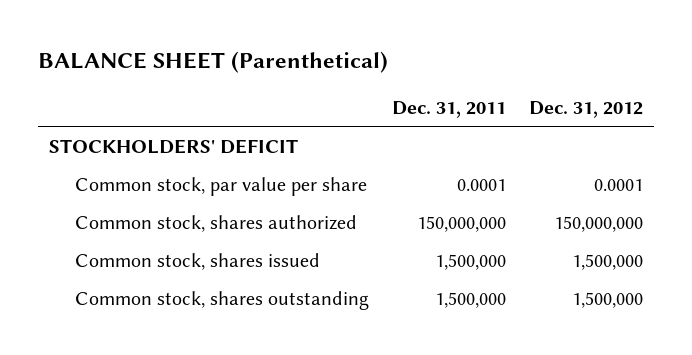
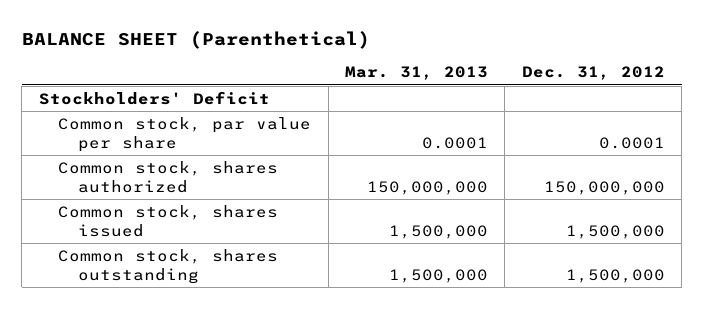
- | Dec. 31, 2011 | Dec. 31, 2012
+ | Mar. 31, 2013 | Dec. 31, 2012
- STOCKHOLDERS' DEFICIT
+ Stockholders' Deficit

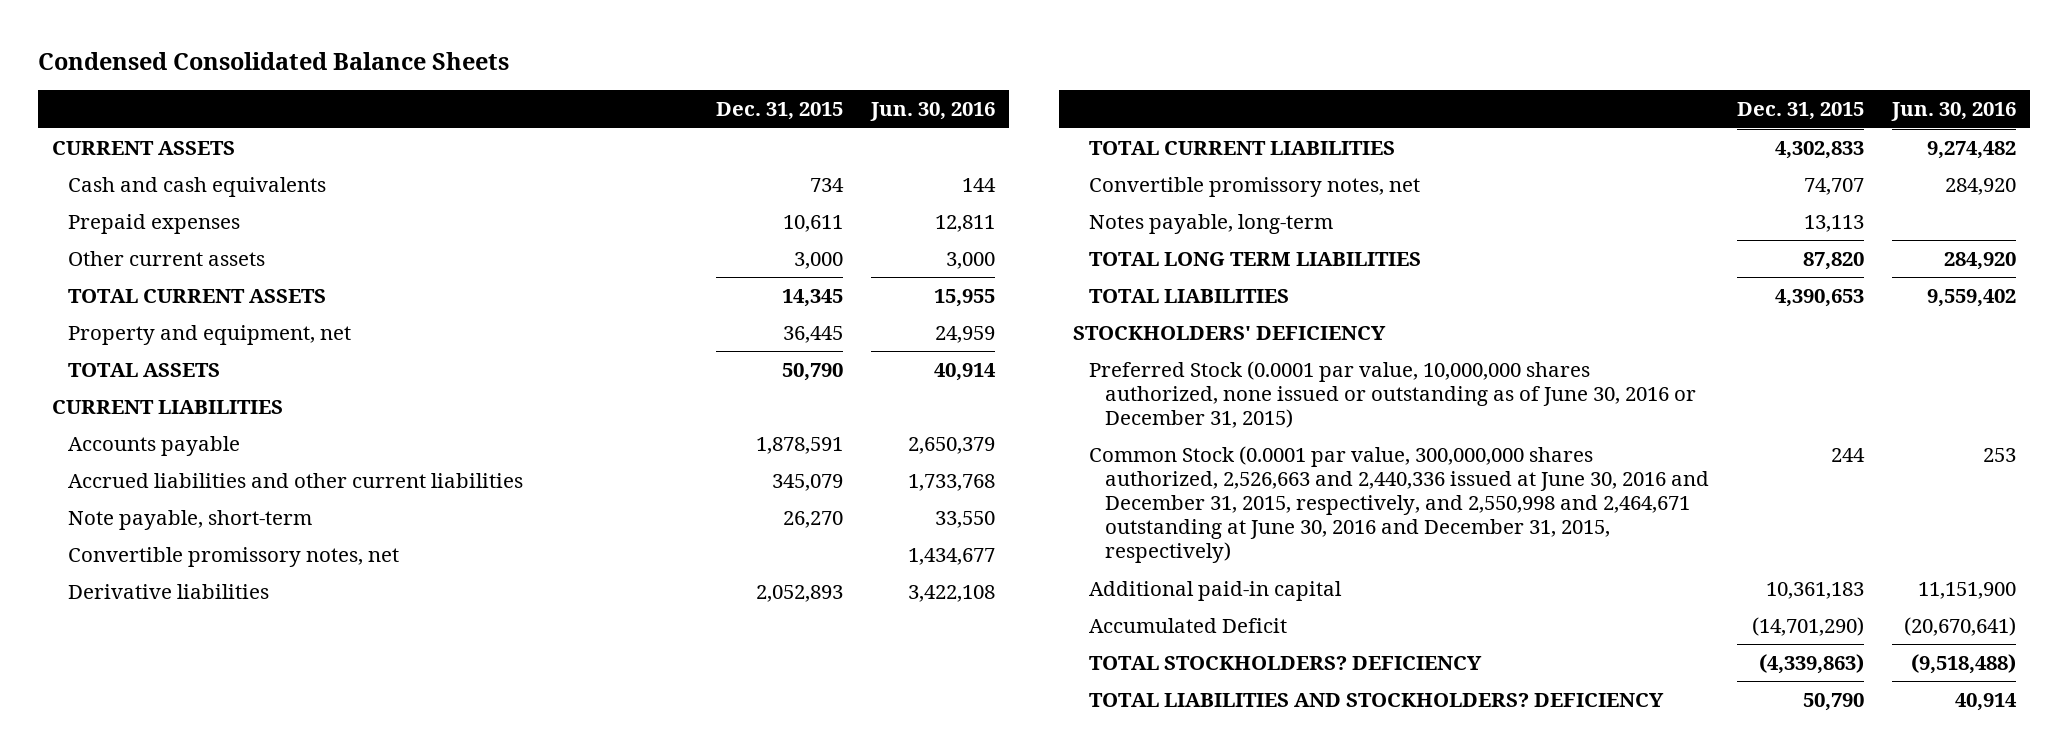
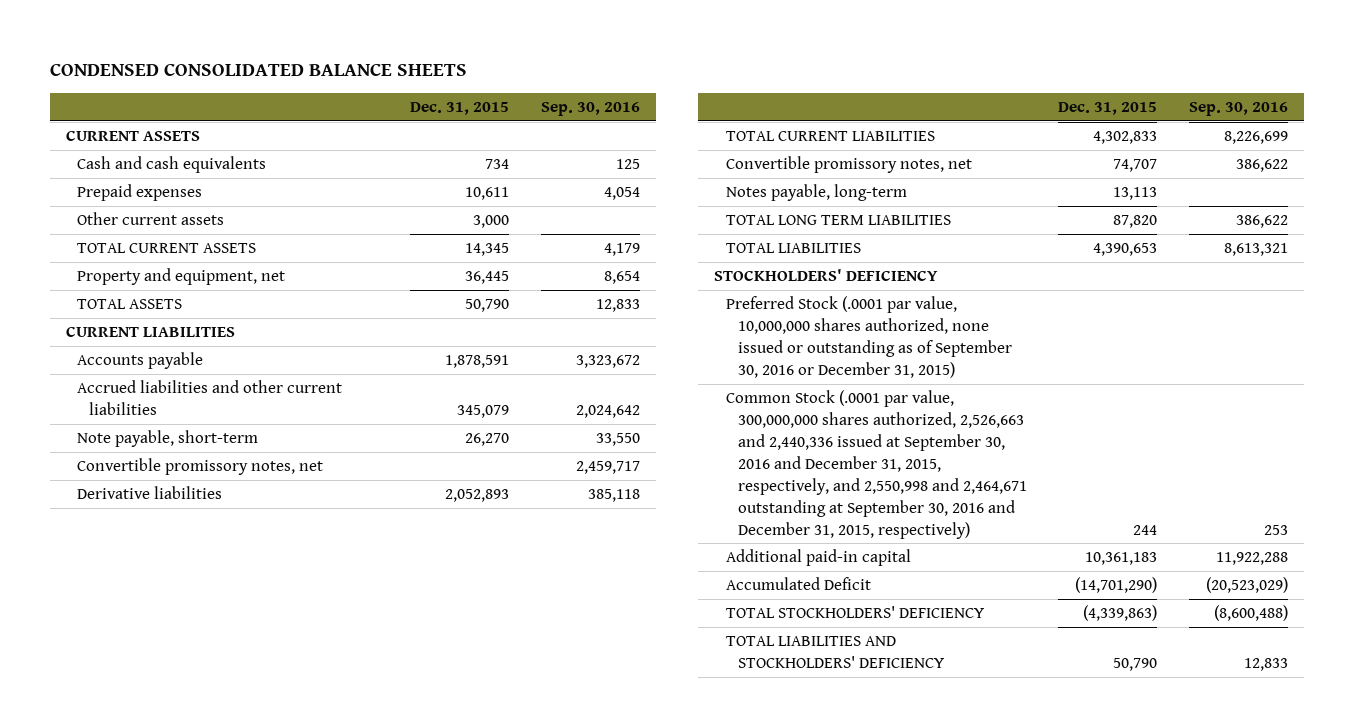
- Condensed Consolidated Balance Sheets
+ CONDENSED CONSOLIDATED BALANCE SHEETS
- | Dec. 31, 2015 | Jun. 30, 2016
+ | Dec. 31, 2015 | Sep. 30, 2016
- Preferred Stock (0.0001 par value, 10,000,000 shares authorized, none issued or outstanding as of June 30, 2016 or December 31, 2015)
- Common Stock (0.0001 par value, 300,000,000 shares authorized, 2,526,663 and 2,440,336 issued at June 30, 2016 and December 31, 2015, respectively, and 2,550,998 and 2,464,671 outstanding at June 30, 2016 and December 31, 2015, respectively) | 244 | 253
+ Preferred Stock (.0001 par value, 10,000,000 shares authorized, none issued or outstanding as of September 30, 2016 or December 31, 2015)
+ Common Stock (.0001 par value, 300,000,000 shares authorized, 2,526,663 and 2,440,336 issued at September 30, 2016 and December 31, 2015, respectively, and 2,550,998 and 2,464,671 outstanding at September 30, 2016 and December 31, 2015, respectively) | 244 | 253
- TOTAL STOCKHOLDERS? DEFICIENCY | (4,339,863) | (9,518,488)
- TOTAL LIABILITIES AND STOCKHOLDERS? DEFICIENCY | 50,790 | 40,914
+ TOTAL STOCKHOLDERS' DEFICIENCY | (4,339,863) | (8,600,488)
+ TOTAL LIABILITIES AND STOCKHOLDERS' DEFICIENCY | 50,790 | 12,833

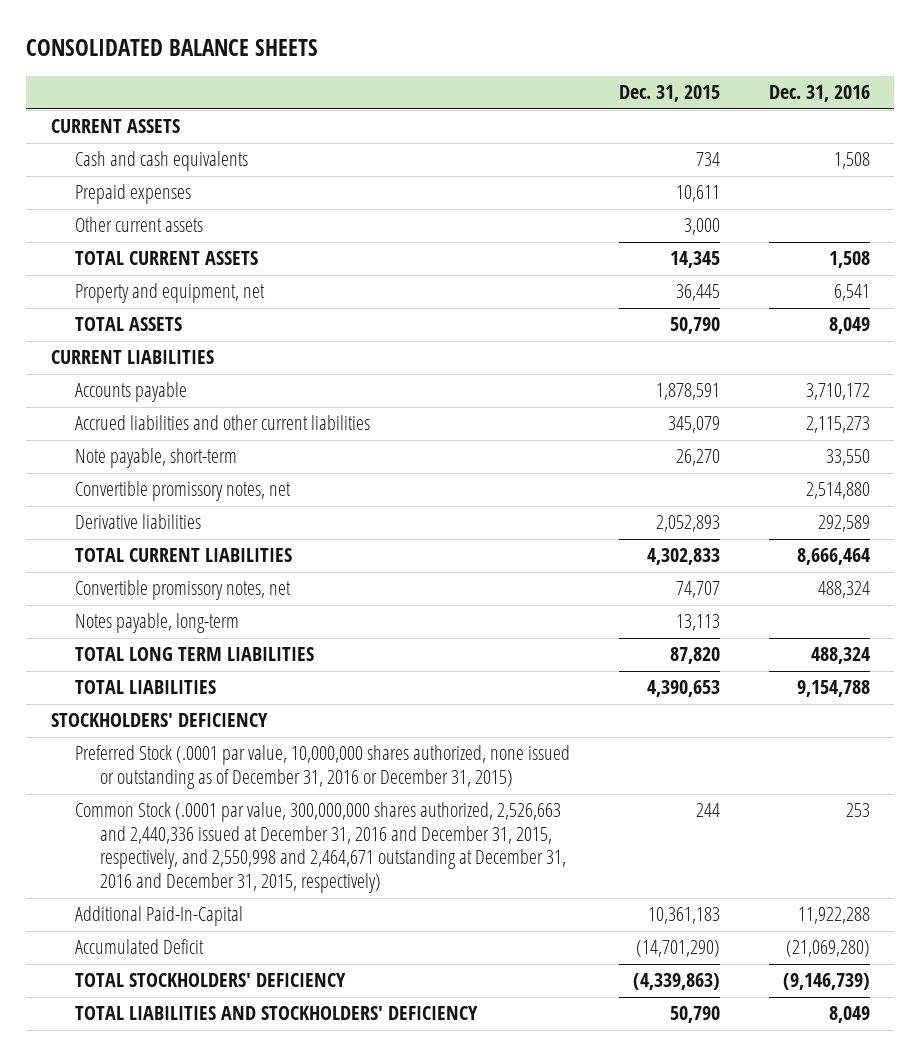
- CONDENSED CONSOLIDATED BALANCE SHEETS
+ CONSOLIDATED BALANCE SHEETS
- | Dec. 31, 2015 | Sep. 30, 2016
+ | Dec. 31, 2015 | Dec. 31, 2016
- Preferred Stock (.0001 par value, 10,000,000 shares authorized, none issued or outstanding as of September 30, 2016 or December 31, 2015)
- Common Stock (.0001 par value, 300,000,000 shares authorized, 2,526,663 and 2,440,336 issued at September 30, 2016 and December 31, 2015, respectively, and 2,550,998 and 2,464,671 outstanding at September 30, 2016 and December 31, 2015, respectively) | 244 | 253
- Additional paid-in capital | 10,361,183 | 11,922,288
+ Preferred Stock (.0001 par value, 10,000,000 shares authorized, none issued or outstanding as of December 31, 2016 or December 31, 2015)
+ Common Stock (.0001 par value, 300,000,000 shares authorized, 2,526,663 and 2,440,336 issued at December 31, 2016 and December 31, 2015, respectively, and 2,550,998 and 2,464,671 outstanding at December 31, 2016 and December 31, 2015, respectively) | 244 | 253
+ Additional Paid-In-Capital | 10,361,183 | 11,922,288

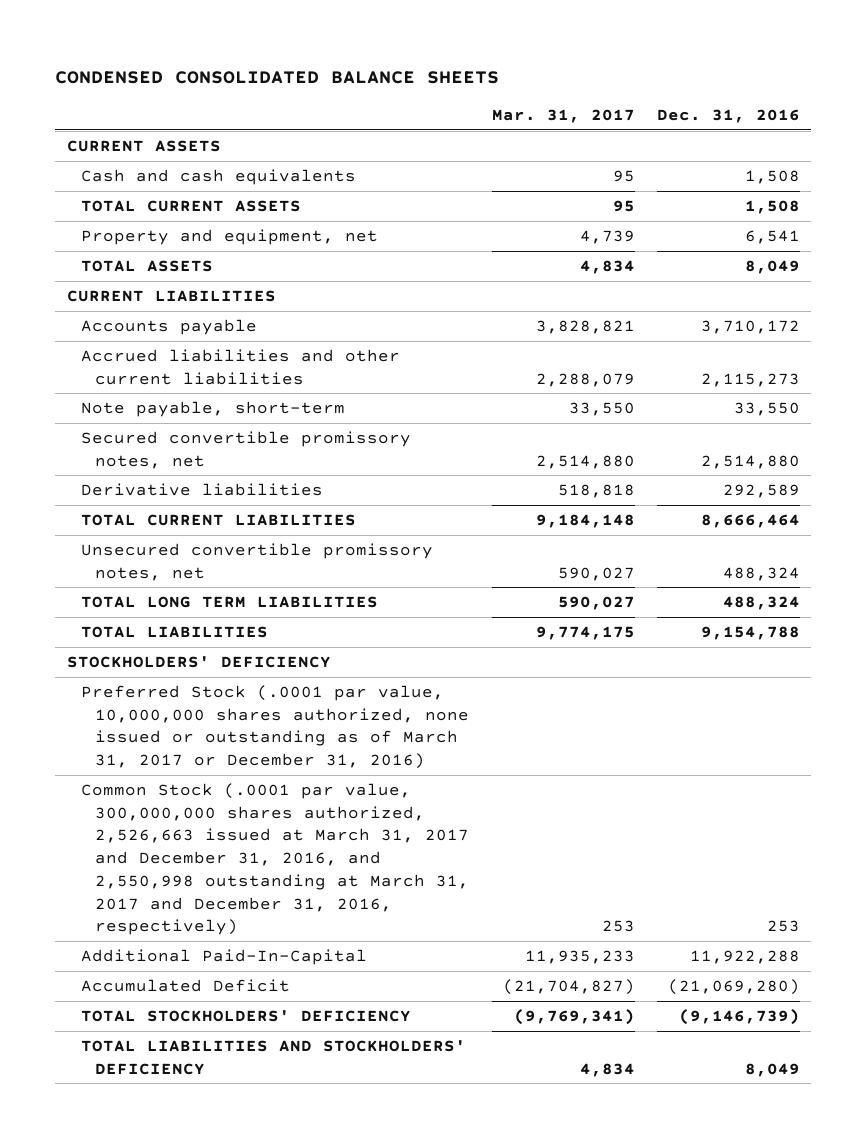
- CONSOLIDATED BALANCE SHEETS
+ CONDENSED CONSOLIDATED BALANCE SHEETS
- | Dec. 31, 2015 | Dec. 31, 2016
+ | Mar. 31, 2017 | Dec. 31, 2016
- Prepaid expenses | 10,611 |
- Other current assets | 3,000 |
- Convertible promissory notes, net | | 2,514,880
+ Secured convertible promissory notes, net | 2,514,880 | 2,514,880
- Convertible promissory notes, net | 74,707 | 488,324
- Notes payable, long-term | 13,113 |
+ Unsecured convertible promissory notes, net | 590,027 | 488,324
- Preferred Stock (.0001 par value, 10,000,000 shares authorized, none issued or outstanding as of December 31, 2016 or December 31, 2015)
- Common Stock (.0001 par value, 300,000,000 shares authorized, 2,526,663 and 2,440,336 issued at December 31, 2016 and December 31, 2015, respectively, and 2,550,998 and 2,464,671 outstanding at December 31, 2016 and December 31, 2015, respectively) | 244 | 253
+ Preferred Stock (.0001 par value, 10,000,000 shares authorized, none issued or outstanding as of March 31, 2017 or December 31, 2016)
+ Common Stock (.0001 par value, 300,000,000 shares authorized, 2,526,663 issued at March 31, 2017 and December 31, 2016, and 2,550,998 outstanding at March 31, 2017 and December 31, 2016, respectively) | 253 | 253

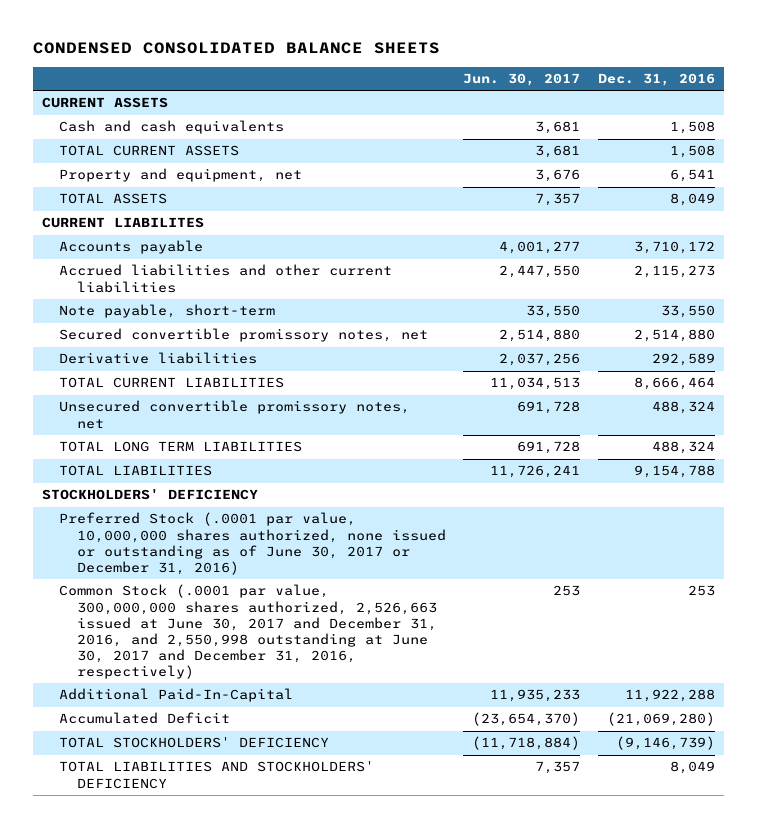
- | Mar. 31, 2017 | Dec. 31, 2016
+ | Jun. 30, 2017 | Dec. 31, 2016
- CURRENT LIABILITIES
+ CURRENT LIABILITES
- Preferred Stock (.0001 par value, 10,000,000 shares authorized, none issued or outstanding as of March 31, 2017 or December 31, 2016)
- Common Stock (.0001 par value, 300,000,000 shares authorized, 2,526,663 issued at March 31, 2017 and December 31, 2016, and 2,550,998 outstanding at March 31, 2017 and December 31, 2016, respectively) | 253 | 253
+ Preferred Stock (.0001 par value, 10,000,000 shares authorized, none issued or outstanding as of June 30, 2017 or December 31, 2016)
+ Common Stock (.0001 par value, 300,000,000 shares authorized, 2,526,663 issued at June 30, 2017 and December 31, 2016, and 2,550,998 outstanding at June 30, 2017 and December 31, 2016, respectively) | 253 | 253

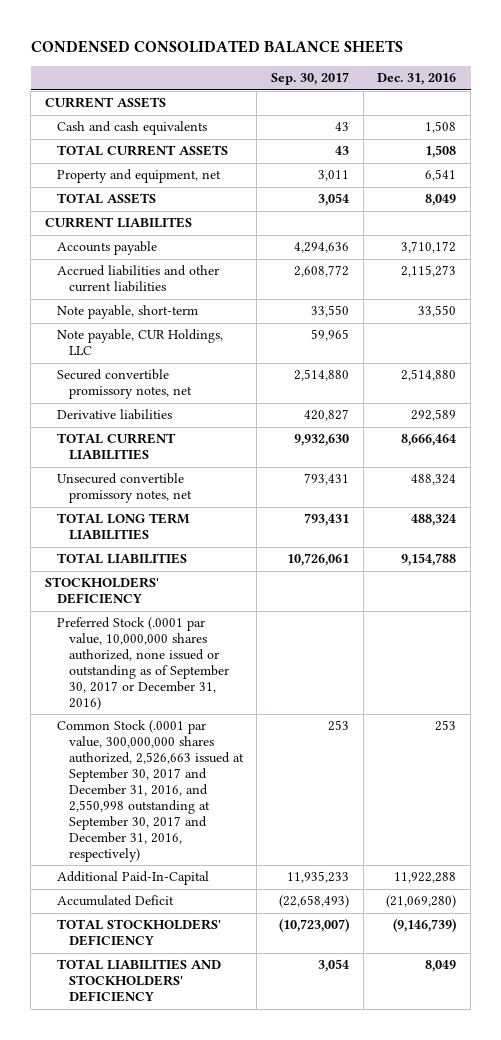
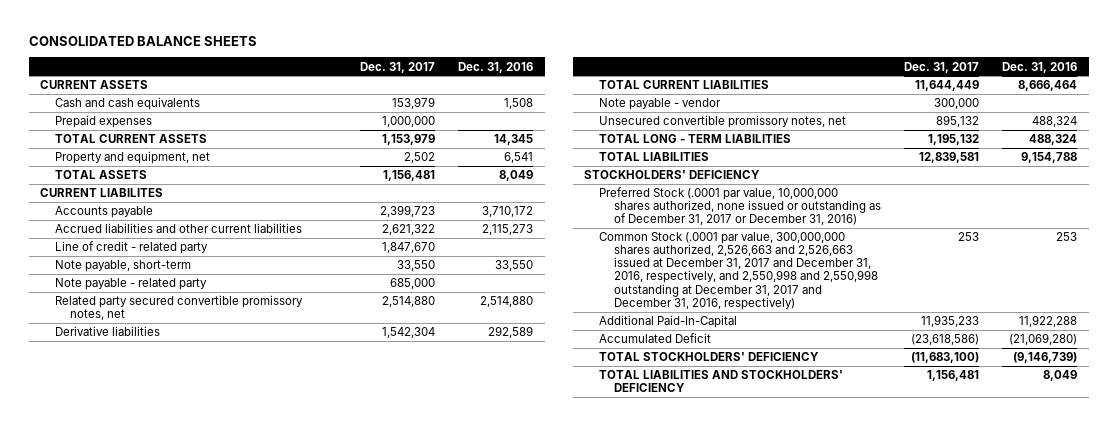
- CONDENSED CONSOLIDATED BALANCE SHEETS
+ CONSOLIDATED BALANCE SHEETS
- | Sep. 30, 2017 | Dec. 31, 2016
+ | Dec. 31, 2017 | Dec. 31, 2016
- TOTAL CURRENT ASSETS | 43 | 1,508
+ Prepaid expenses | 1,000,000 |
+ TOTAL CURRENT ASSETS | 1,153,979 | 14,345
+ Line of credit - related party | 1,847,670 |
- Note payable, CUR Holdings, LLC | 59,965 |
- Secured convertible promissory notes, net | 2,514,880 | 2,514,880
+ Note payable - related party | 685,000 |
+ Related party secured convertible promissory notes, net | 2,514,880 | 2,514,880
+ Note payable - vendor | 300,000 |
- TOTAL LONG TERM LIABILITIES | 793,431 | 488,324
+ TOTAL LONG - TERM LIABILITIES | 1,195,132 | 488,324
- Preferred Stock (.0001 par value, 10,000,000 shares authorized, none issued or outstanding as of September 30, 2017 or December 31, 2016)
- Common Stock (.0001 par value, 300,000,000 shares authorized, 2,526,663 issued at September 30, 2017 and December 31, 2016, and 2,550,998 outstanding at September 30, 2017 and December 31, 2016, respectively) | 253 | 253
+ Preferred Stock (.0001 par value, 10,000,000 shares authorized, none issued or outstanding as of December 31, 2017 or December 31, 2016)
+ Common Stock (.0001 par value, 300,000,000 shares authorized, 2,526,663 and 2,526,663 issued at December 31, 2017 and December 31, 2016, respectively, and 2,550,998 and 2,550,998 outstanding at December 31, 2017 and December 31, 2016, respectively) | 253 | 253

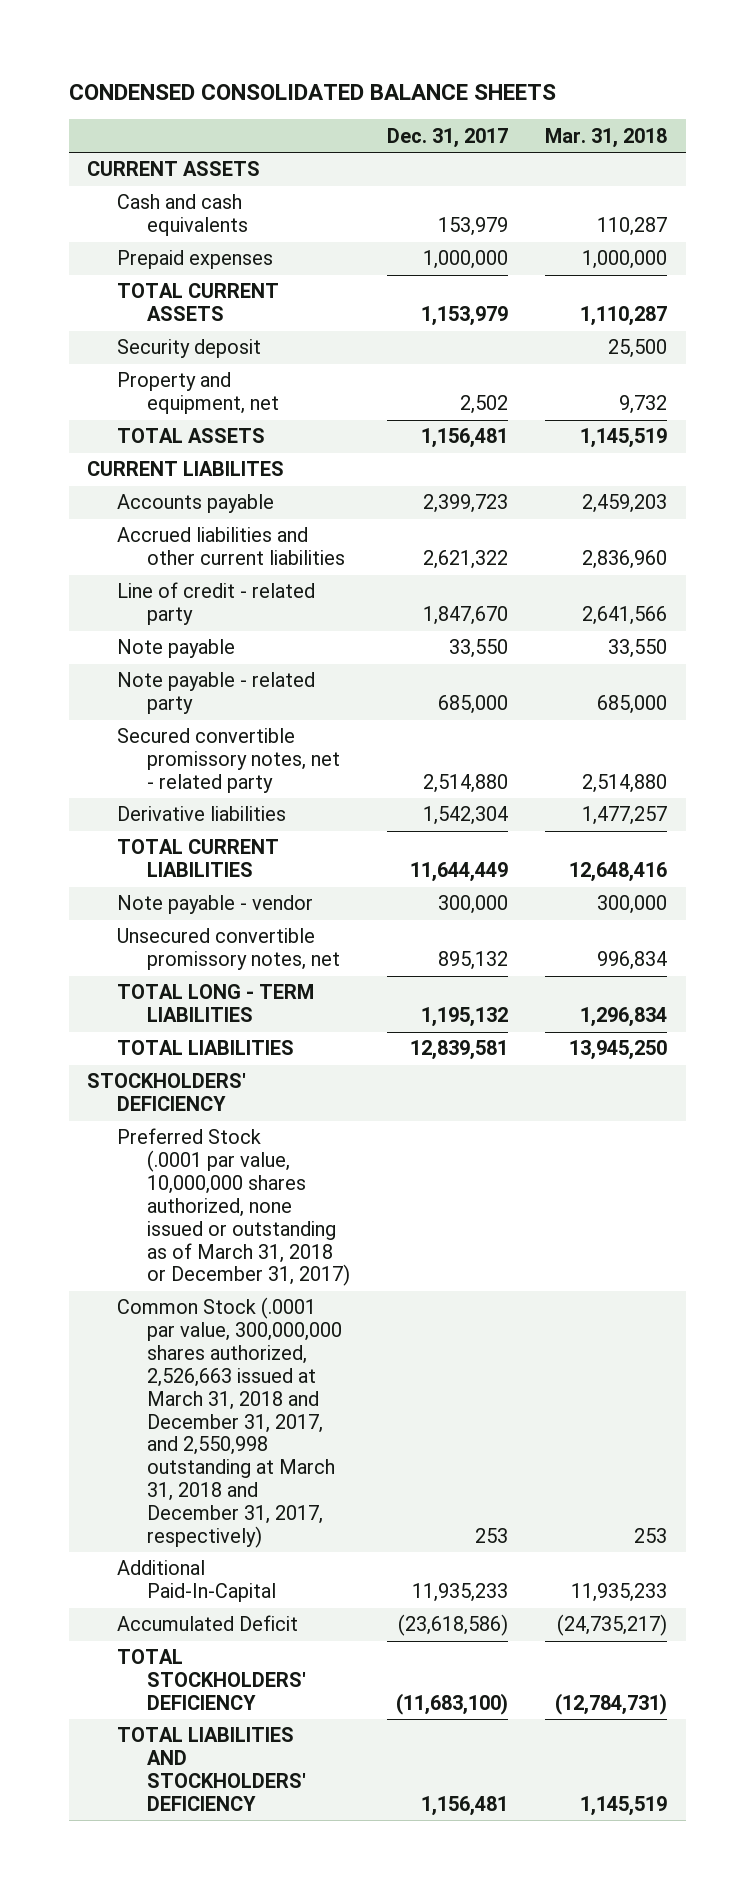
- CONSOLIDATED BALANCE SHEETS
+ CONDENSED CONSOLIDATED BALANCE SHEETS
- | Dec. 31, 2017 | Dec. 31, 2016
+ | Dec. 31, 2017 | Mar. 31, 2018
+ Security deposit | | 25,500
- Note payable, short-term | 33,550 | 33,550
+ Note payable | 33,550 | 33,550
- Related party secured convertible promissory notes, net | 2,514,880 | 2,514,880
+ Secured convertible promissory notes, net - related party | 2,514,880 | 2,514,880
- Preferred Stock (.0001 par value, 10,000,000 shares authorized, none issued or outstanding as of December 31, 2017 or December 31, 2016)
- Common Stock (.0001 par value, 300,000,000 shares authorized, 2,526,663 and 2,526,663 issued at December 31, 2017 and December 31, 2016, respectively, and 2,550,998 and 2,550,998 outstanding at December 31, 2017 and December 31, 2016, respectively) | 253 | 253
+ Preferred Stock (.0001 par value, 10,000,000 shares authorized, none issued or outstanding as of March 31, 2018 or December 31, 2017)
+ Common Stock (.0001 par value, 300,000,000 shares authorized, 2,526,663 issued at March 31, 2018 and December 31, 2017, and 2,550,998 outstanding at March 31, 2018 and December 31, 2017, respectively) | 253 | 253

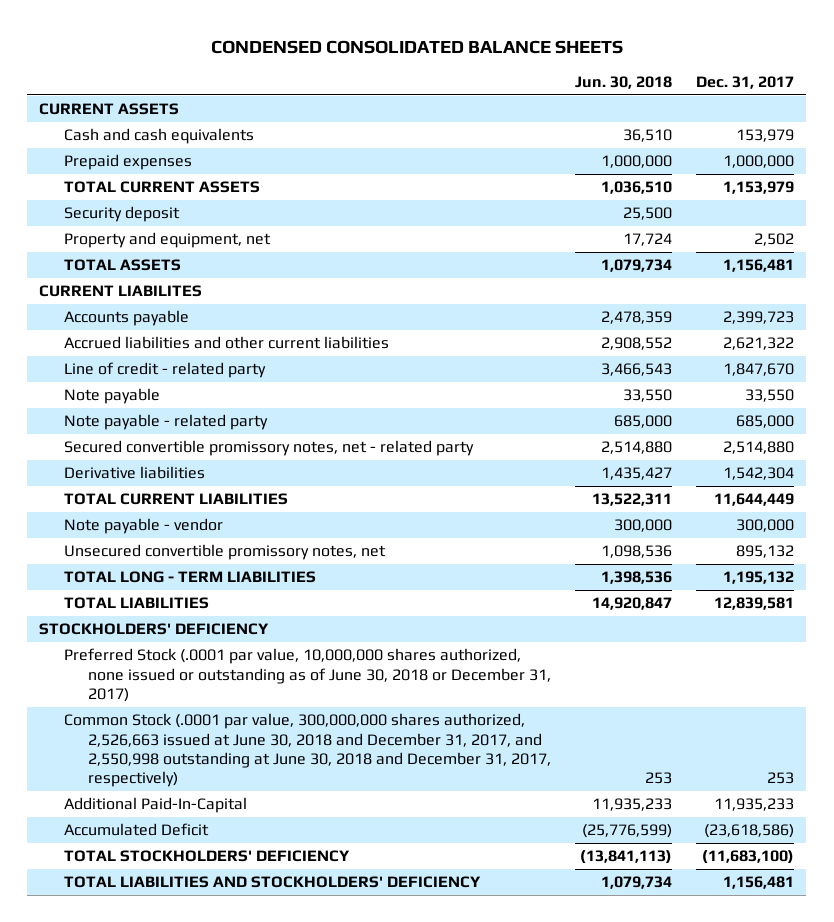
- | Dec. 31, 2017 | Mar. 31, 2018
+ | Jun. 30, 2018 | Dec. 31, 2017
- Preferred Stock (.0001 par value, 10,000,000 shares authorized, none issued or outstanding as of March 31, 2018 or December 31, 2017)
- Common Stock (.0001 par value, 300,000,000 shares authorized, 2,526,663 issued at March 31, 2018 and December 31, 2017, and 2,550,998 outstanding at March 31, 2018 and December 31, 2017, respectively) | 253 | 253
+ Preferred Stock (.0001 par value, 10,000,000 shares authorized, none issued or outstanding as of June 30, 2018 or December 31, 2017)
+ Common Stock (.0001 par value, 300,000,000 shares authorized, 2,526,663 issued at June 30, 2018 and December 31, 2017, and 2,550,998 outstanding at June 30, 2018 and December 31, 2017, respectively) | 253 | 253

